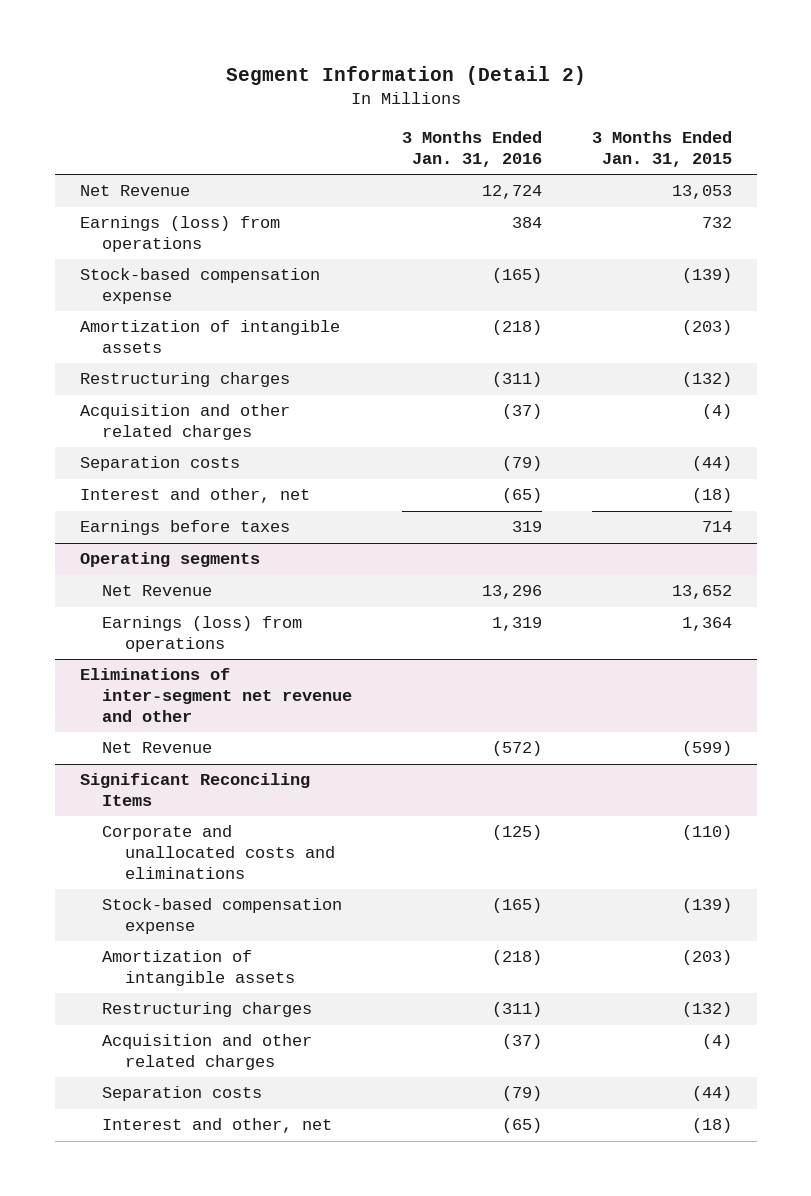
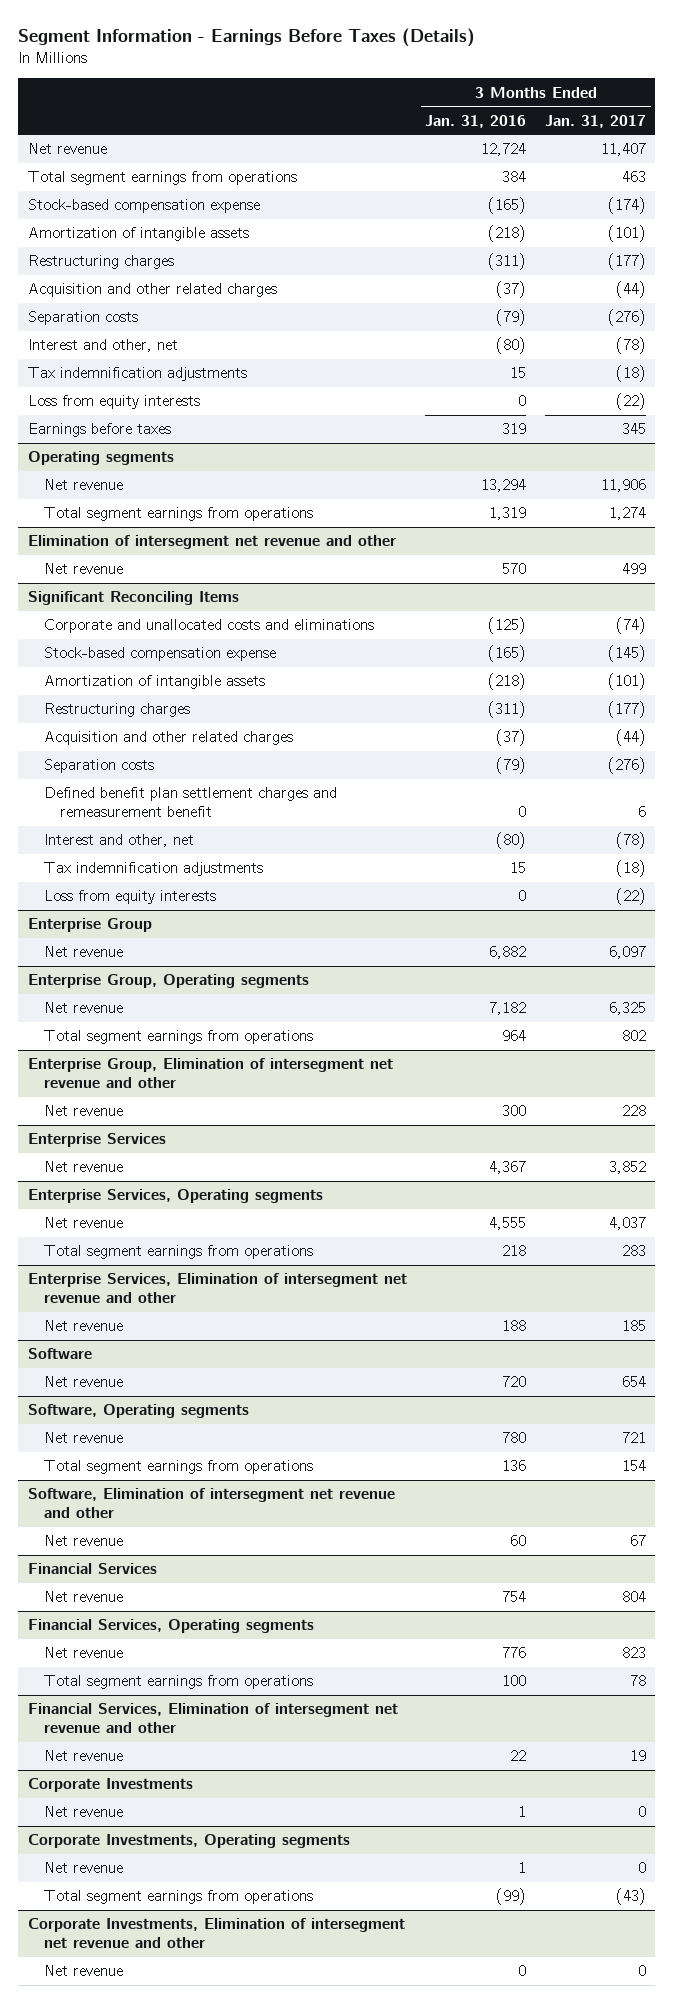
- Segment Information (Detail 2)
+ Segment Information - Earnings Before Taxes (Details)
- | 3 Months Ended Jan. 31, 2016 | 3 Months Ended Jan. 31, 2015
+ | 3 Months Ended Jan. 31, 2016 | 3 Months Ended Jan. 31, 2017
- Net Revenue | 12,724 | 13,053
- Earnings (loss) from operations | 384 | 732
+ Net revenue | 12,724 | 11,407
+ Total segment earnings from operations | 384 | 463
- Interest and other, net | (65) | (18)
+ Interest and other, net | (80) | (78)
+ Tax indemnification adjustments | 15 | (18)
+ Loss from equity interests | 0 | (22)
@ Operating segments
- Net Revenue | 13,296 | 13,652
- Earnings (loss) from operations | 1,319 | 1,364
- Eliminations of inter-segment net revenue and other
- Net Revenue | (572) | (599)
@ Operating segments
+ Net revenue | 13,294 | 11,906
+ Total segment earnings from operations | 1,319 | 1,274
+ Elimination of intersegment net revenue and other
+ Net revenue | 570 | 499
@ Significant Reconciling Items
- Interest and other, net | (65) | (18)
+ Defined benefit plan settlement charges and remeasurement benefit | 0 | 6
+ Interest and other, net | (80) | (78)
+ Tax indemnification adjustments | 15 | (18)
+ Loss from equity interests | 0 | (22)
+ Enterprise Group
+ Net revenue | 6,882 | 6,097
+ Enterprise Group, Operating segments
+ Net revenue | 7,182 | 6,325
+ Total segment earnings from operations | 964 | 802
+ Enterprise Group, Elimination of intersegment net revenue and other
+ Net revenue | 300 | 228
+ Enterprise Services
+ Net revenue | 4,367 | 3,852
+ Enterprise Services, Operating segments
+ Net revenue | 4,555 | 4,037
+ Total segment earnings from operations | 218 | 283
+ Enterprise Services, Elimination of intersegment net revenue and other
+ Net revenue | 188 | 185
+ Software
+ Net revenue | 720 | 654
+ Software, Operating segments
+ Net revenue | 780 | 721
+ Total segment earnings from operations | 136 | 154
+ Software, Elimination of intersegment net revenue and other
+ Net revenue | 60 | 67
+ Financial Services
+ Net revenue | 754 | 804
+ Financial Services, Operating segments
+ Net revenue | 776 | 823
+ Total segment earnings from operations | 100 | 78
+ Financial Services, Elimination of intersegment net revenue and other
+ Net revenue | 22 | 19
+ Corporate Investments
+ Net revenue | 1 | 0
+ Corporate Investments, Operating segments
+ Net revenue | 1 | 0
+ Total segment earnings from operations | (99) | (43)
+ Corporate Investments, Elimination of intersegment net revenue and other
+ Net revenue | 0 | 0

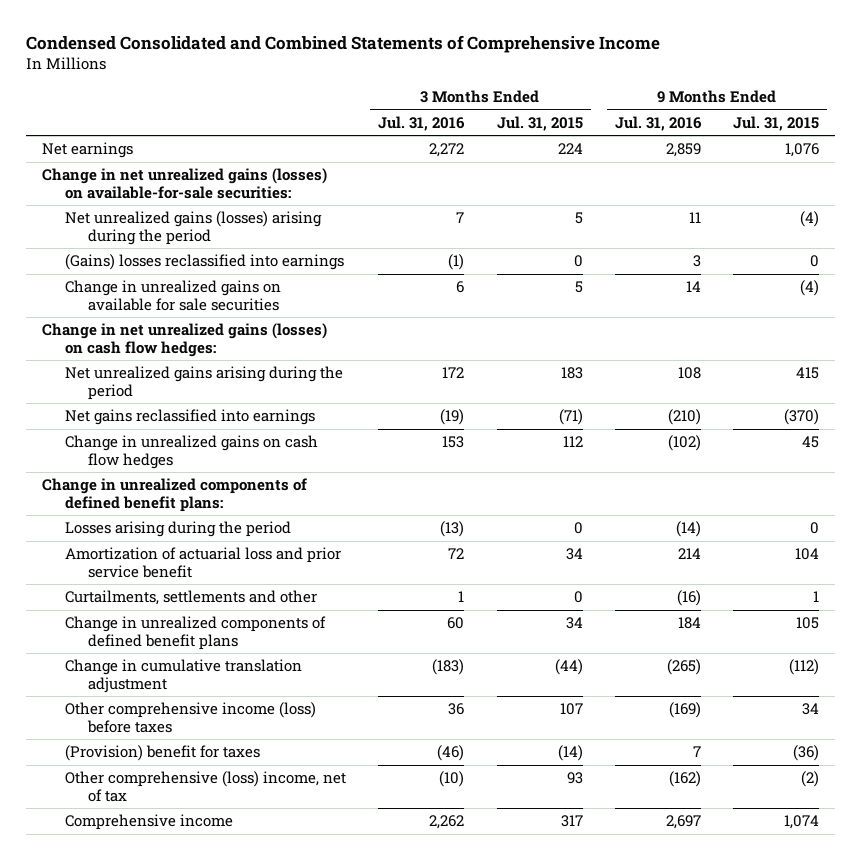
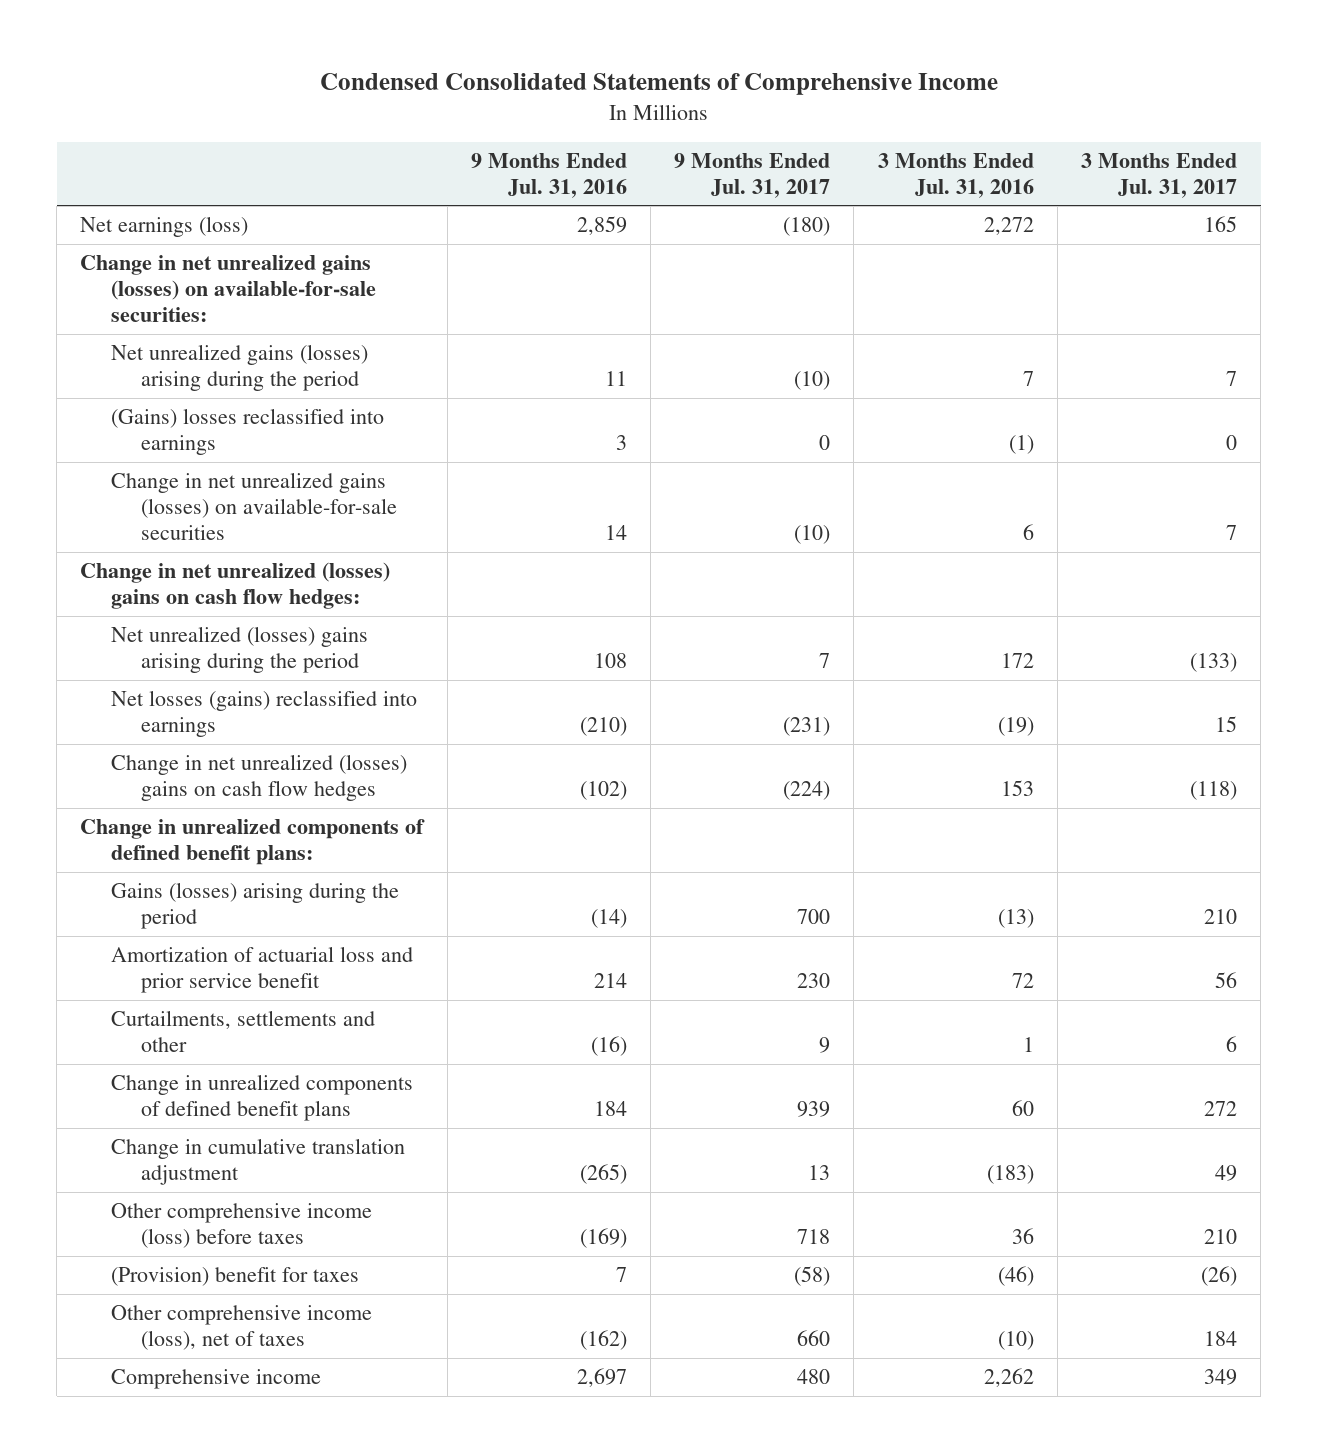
- Condensed Consolidated and Combined Statements of Comprehensive Income
+ Condensed Consolidated Statements of Comprehensive Income
- | 3 Months Ended Jul. 31, 2016 | 3 Months Ended Jul. 31, 2015 | 9 Months Ended Jul. 31, 2016 | 9 Months Ended Jul. 31, 2015
+ | 9 Months Ended Jul. 31, 2016 | 9 Months Ended Jul. 31, 2017 | 3 Months Ended Jul. 31, 2016 | 3 Months Ended Jul. 31, 2017
- Net earnings | 2,272 | 224 | 2,859 | 1,076
+ Net earnings (loss) | 2,859 | (180) | 2,272 | 165
- Change in unrealized gains on available for sale securities | 6 | 5 | 14 | (4)
- Change in net unrealized gains (losses) on cash flow hedges:
- Net unrealized gains arising during the period | 172 | 183 | 108 | 415
- Net gains reclassified into earnings | (19) | (71) | (210) | (370)
- Change in unrealized gains on cash flow hedges | 153 | 112 | (102) | 45
+ Change in net unrealized gains (losses) on available-for-sale securities | 14 | (10) | 6 | 7
+ Change in net unrealized (losses) gains on cash flow hedges:
+ Net unrealized (losses) gains arising during the period | 108 | 7 | 172 | (133)
+ Net losses (gains) reclassified into earnings | (210) | (231) | (19) | 15
+ Change in net unrealized (losses) gains on cash flow hedges | (102) | (224) | 153 | (118)
- Losses arising during the period | (13) | 0 | (14) | 0
+ Gains (losses) arising during the period | (14) | 700 | (13) | 210
- Other comprehensive (loss) income, net of tax | (10) | 93 | (162) | (2)
+ Other comprehensive income (loss), net of taxes | (162) | 660 | (10) | 184

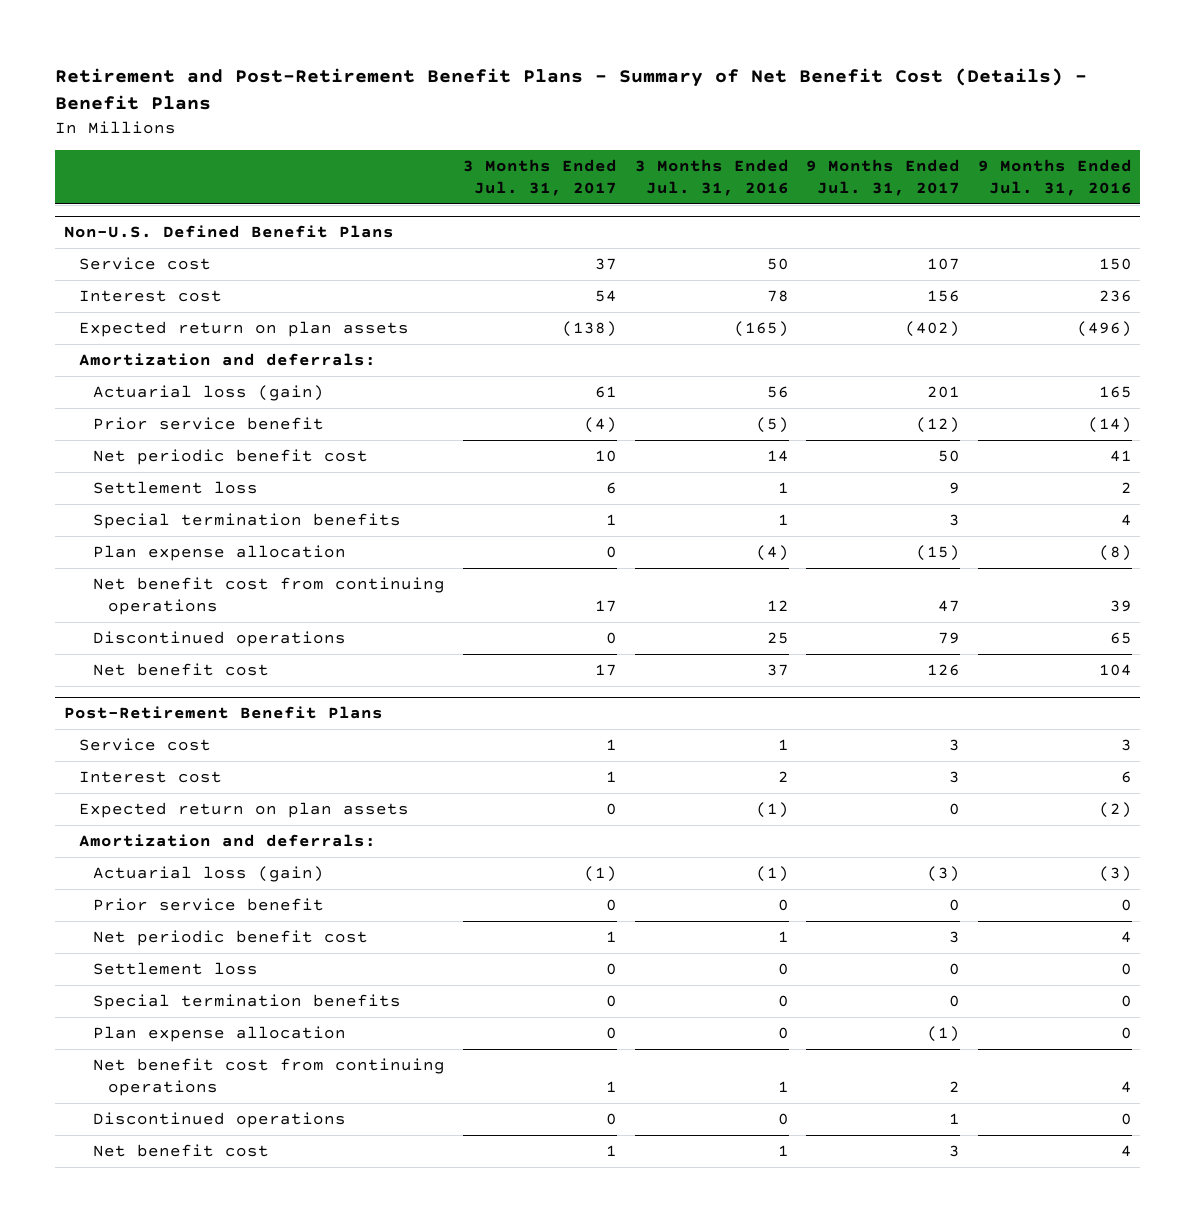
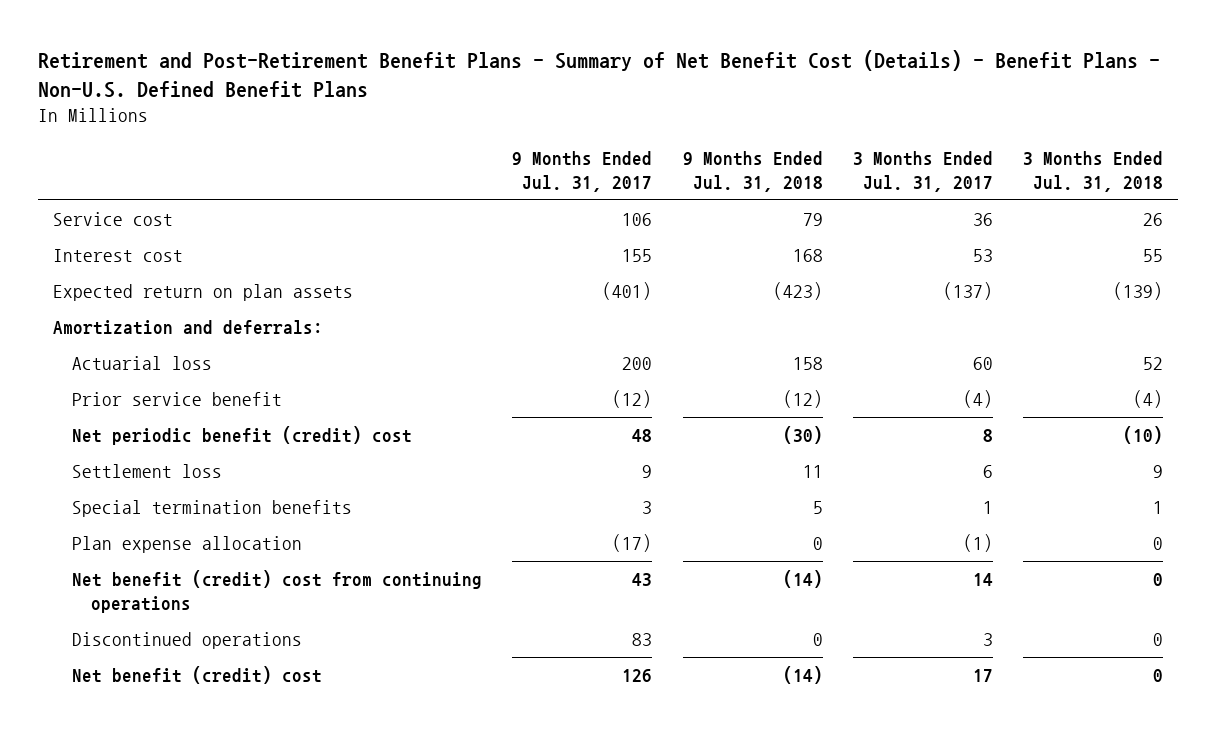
- Retirement and Post-Retirement Benefit Plans - Summary of Net Benefit Cost (Details) - Benefit Plans
+ Retirement and Post-Retirement Benefit Plans - Summary of Net Benefit Cost (Details) - Benefit Plans - Non-U.S. Defined Benefit Plans
- | 3 Months Ended Jul. 31, 2017 | 3 Months Ended Jul. 31, 2016 | 9 Months Ended Jul. 31, 2017 | 9 Months Ended Jul. 31, 2016
+ | 9 Months Ended Jul. 31, 2017 | 9 Months Ended Jul. 31, 2018 | 3 Months Ended Jul. 31, 2017 | 3 Months Ended Jul. 31, 2018
- Non-U.S. Defined Benefit Plans
- Service cost | 37 | 50 | 107 | 150
- Interest cost | 54 | 78 | 156 | 236
- Expected return on plan assets | (138) | (165) | (402) | (496)
+ Service cost | 106 | 79 | 36 | 26
+ Interest cost | 155 | 168 | 53 | 55
+ Expected return on plan assets | (401) | (423) | (137) | (139)
- Actuarial loss (gain) | 61 | 56 | 201 | 165
+ Actuarial loss | 200 | 158 | 60 | 52
- Net periodic benefit cost | 10 | 14 | 50 | 41
+ Net periodic benefit (credit) cost | 48 | (30) | 8 | (10)
- Plan expense allocation | 0 | (4) | (15) | (8)
- Net benefit cost from continuing operations | 17 | 12 | 47 | 39
- Discontinued operations | 0 | 25 | 79 | 65
- Net benefit cost | 17 | 37 | 126 | 104
- Post-Retirement Benefit Plans
- Service cost | 1 | 1 | 3 | 3
- Interest cost | 1 | 2 | 3 | 6
- Expected return on plan assets | 0 | (1) | 0 | (2)
- Amortization and deferrals:
- Actuarial loss (gain) | (1) | (1) | (3) | (3)
- Prior service benefit | 0 | 0 | 0 | 0
- Net periodic benefit cost | 1 | 1 | 3 | 4
- Settlement loss | 0 | 0 | 0 | 0
- Special termination benefits | 0 | 0 | 0 | 0
- Plan expense allocation | 0 | 0 | (1) | 0
- Net benefit cost from continuing operations | 1 | 1 | 2 | 4
- Discontinued operations | 0 | 0 | 1 | 0
- Net benefit cost | 1 | 1 | 3 | 4
+ Plan expense allocation | (17) | 0 | (1) | 0
+ Net benefit (credit) cost from continuing operations | 43 | (14) | 14 | 0
+ Discontinued operations | 83 | 0 | 3 | 0
+ Net benefit (credit) cost | 126 | (14) | 17 | 0

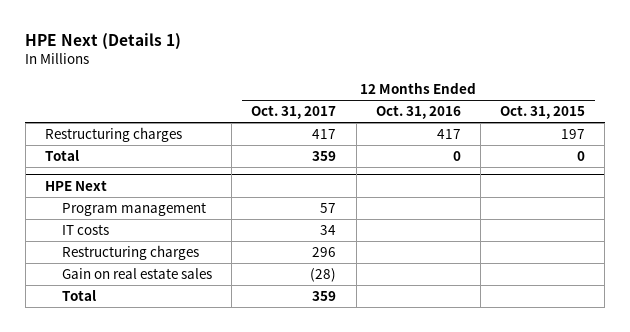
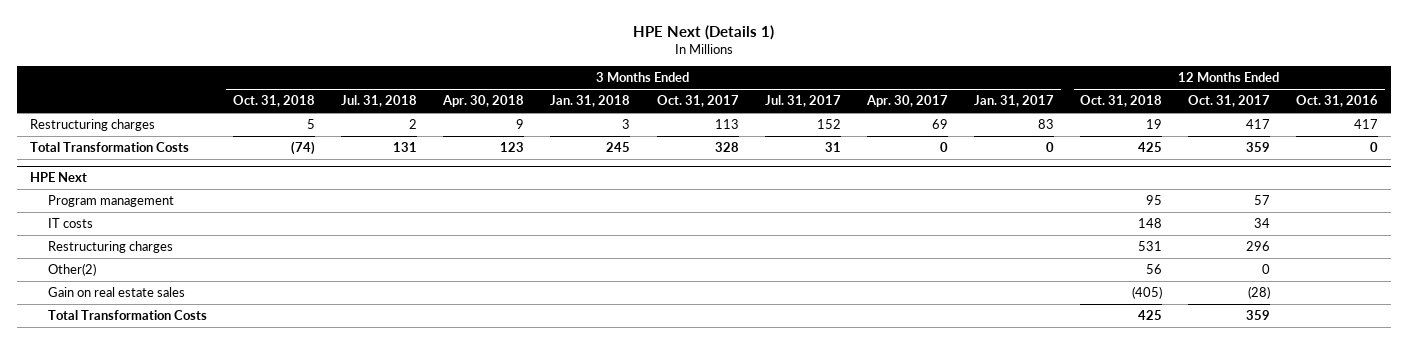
- | 12 Months Ended Oct. 31, 2017 | 12 Months Ended Oct. 31, 2016 | 12 Months Ended Oct. 31, 2015
+ | 3 Months Ended Oct. 31, 2018 | 3 Months Ended Jul. 31, 2018 | 3 Months Ended Apr. 30, 2018 | 3 Months Ended Jan. 31, 2018 | 3 Months Ended Oct. 31, 2017 | 3 Months Ended Jul. 31, 2017 | 3 Months Ended Apr. 30, 2017 | 3 Months Ended Jan. 31, 2017 | 12 Months Ended Oct. 31, 2018 | 12 Months Ended Oct. 31, 2017 | 12 Months Ended Oct. 31, 2016
- Total | 359 | 0 | 0
+ Total Transformation Costs | (74) | 131 | 123 | 245 | 328 | 31 | 0 | 0 | 425 | 359 | 0
@ HPE Next
+ Other(2) | | | | | | | | | 56 | 0 |
- Total | 359 | |
+ Total Transformation Costs | | | | | | | | | 425 | 359 |

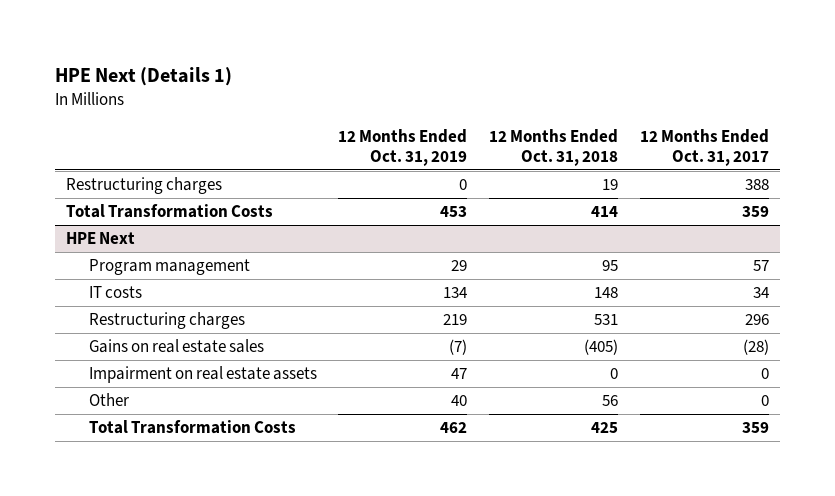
- | 3 Months Ended Oct. 31, 2018 | 3 Months Ended Jul. 31, 2018 | 3 Months Ended Apr. 30, 2018 | 3 Months Ended Jan. 31, 2018 | 3 Months Ended Oct. 31, 2017 | 3 Months Ended Jul. 31, 2017 | 3 Months Ended Apr. 30, 2017 | 3 Months Ended Jan. 31, 2017 | 12 Months Ended Oct. 31, 2018 | 12 Months Ended Oct. 31, 2017 | 12 Months Ended Oct. 31, 2016
+ | 12 Months Ended Oct. 31, 2019 | 12 Months Ended Oct. 31, 2018 | 12 Months Ended Oct. 31, 2017
- Restructuring charges | 5 | 2 | 9 | 3 | 113 | 152 | 69 | 83 | 19 | 417 | 417
- Total Transformation Costs | (74) | 131 | 123 | 245 | 328 | 31 | 0 | 0 | 425 | 359 | 0
+ Restructuring charges | 0 | 19 | 388
+ Total Transformation Costs | 453 | 414 | 359
@ HPE Next
- Other(2) | | | | | | | | | 56 | 0 |
- Gain on real estate sales | | | | | | | | | (405) | (28) |
+ Gains on real estate sales | (7) | (405) | (28)
+ Impairment on real estate assets | 47 | 0 | 0
+ Other | 40 | 56 | 0

